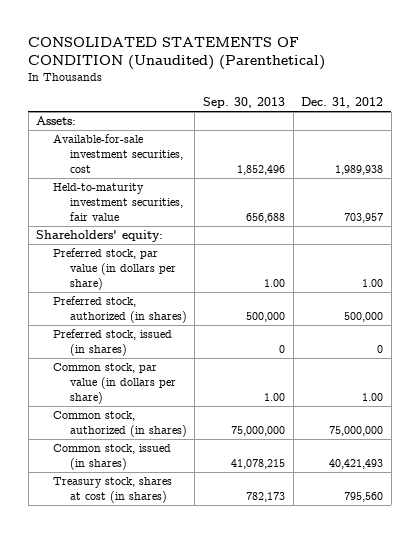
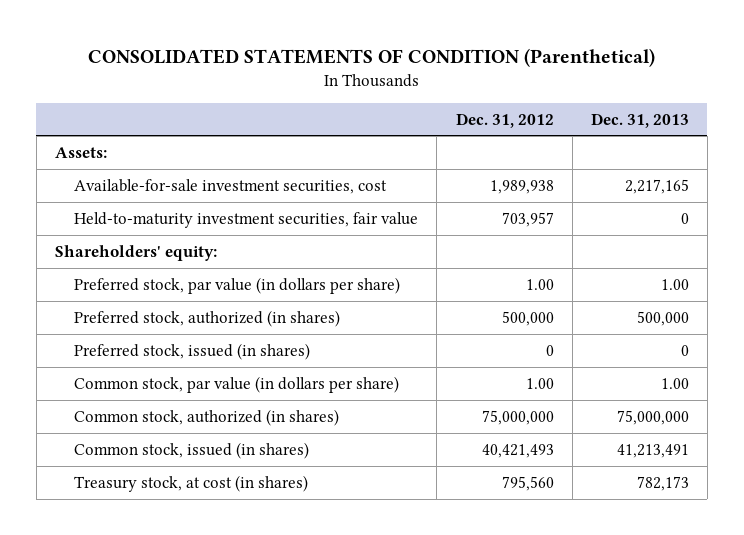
- CONSOLIDATED STATEMENTS OF CONDITION (Unaudited) (Parenthetical)
+ CONSOLIDATED STATEMENTS OF CONDITION (Parenthetical)
- | Sep. 30, 2013 | Dec. 31, 2012
+ | Dec. 31, 2012 | Dec. 31, 2013
- Treasury stock, shares at cost (in shares) | 782,173 | 795,560
+ Treasury stock, at cost (in shares) | 795,560 | 782,173

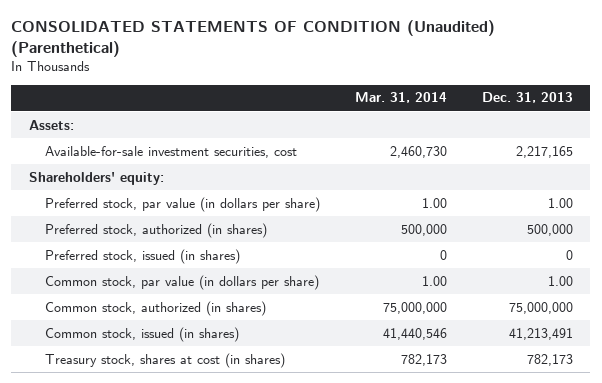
- CONSOLIDATED STATEMENTS OF CONDITION (Parenthetical)
+ CONSOLIDATED STATEMENTS OF CONDITION (Unaudited) (Parenthetical)
- | Dec. 31, 2012 | Dec. 31, 2013
+ | Mar. 31, 2014 | Dec. 31, 2013
- Held-to-maturity investment securities, fair value | 703,957 | 0
- Treasury stock, at cost (in shares) | 795,560 | 782,173
+ Treasury stock, shares at cost (in shares) | 782,173 | 782,173

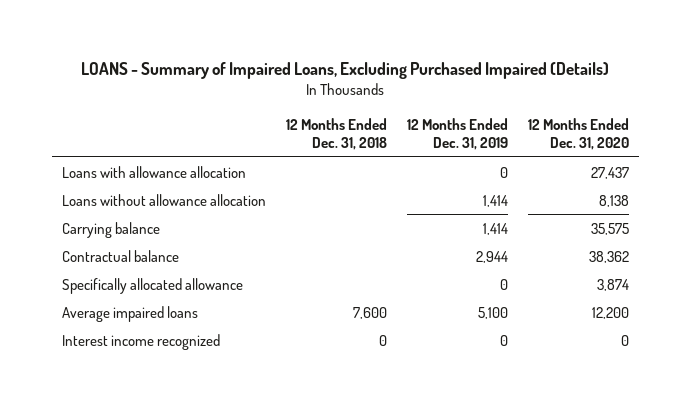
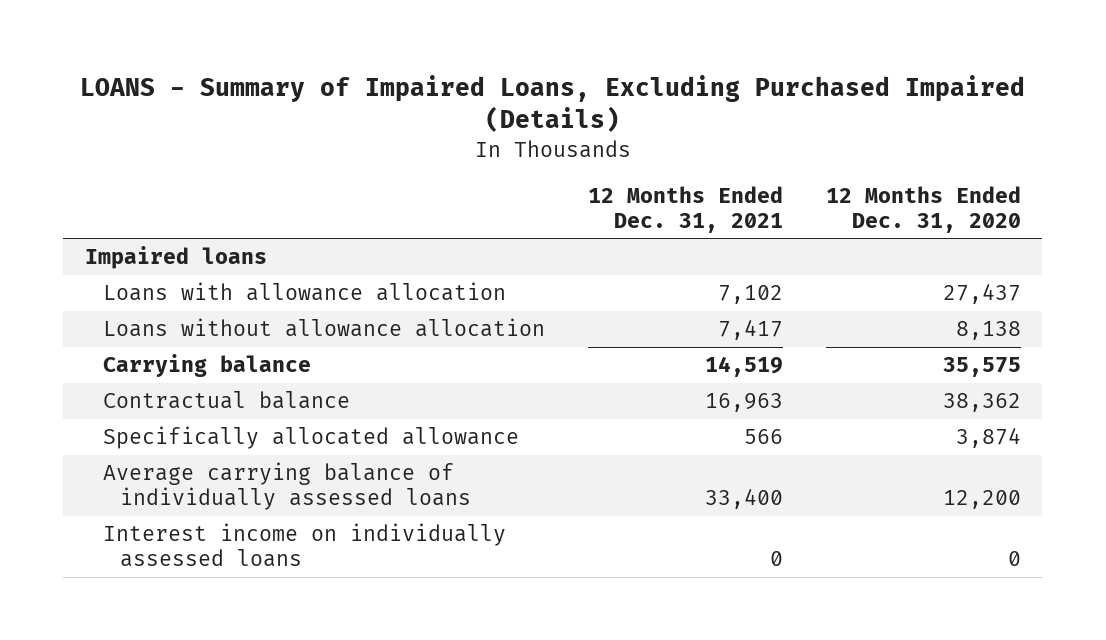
- | 12 Months Ended Dec. 31, 2018 | 12 Months Ended Dec. 31, 2019 | 12 Months Ended Dec. 31, 2020
+ | 12 Months Ended Dec. 31, 2021 | 12 Months Ended Dec. 31, 2020
+ Impaired loans
- Average impaired loans | 7,600 | 5,100 | 12,200
- Interest income recognized | 0 | 0 | 0
+ Average carrying balance of individually assessed loans | 33,400 | 12,200
+ Interest income on individually assessed loans | 0 | 0

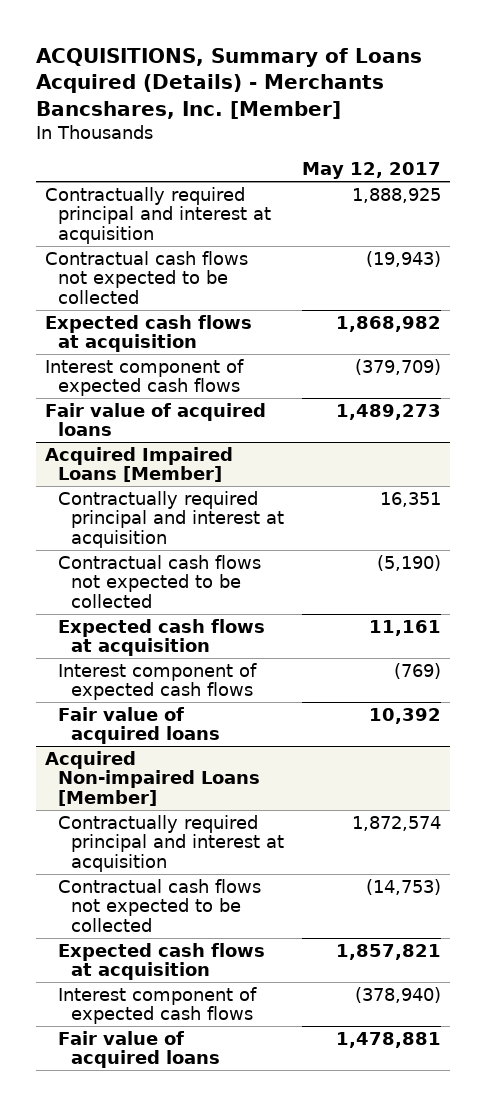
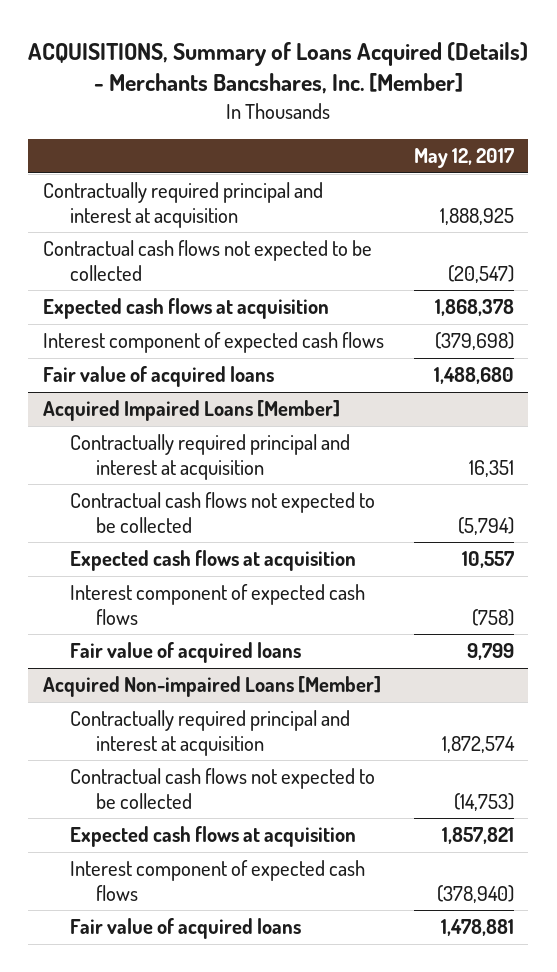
- Contractual cash flows not expected to be collected | (19,943)
- Expected cash flows at acquisition | 1,868,982
- Interest component of expected cash flows | (379,709)
- Fair value of acquired loans | 1,489,273
+ Contractual cash flows not expected to be collected | (20,547)
+ Expected cash flows at acquisition | 1,868,378
+ Interest component of expected cash flows | (379,698)
+ Fair value of acquired loans | 1,488,680
@ Acquired Impaired Loans [Member]
- Contractual cash flows not expected to be collected | (5,190)
- Expected cash flows at acquisition | 11,161
- Interest component of expected cash flows | (769)
- Fair value of acquired loans | 10,392
+ Contractual cash flows not expected to be collected | (5,794)
+ Expected cash flows at acquisition | 10,557
+ Interest component of expected cash flows | (758)
+ Fair value of acquired loans | 9,799

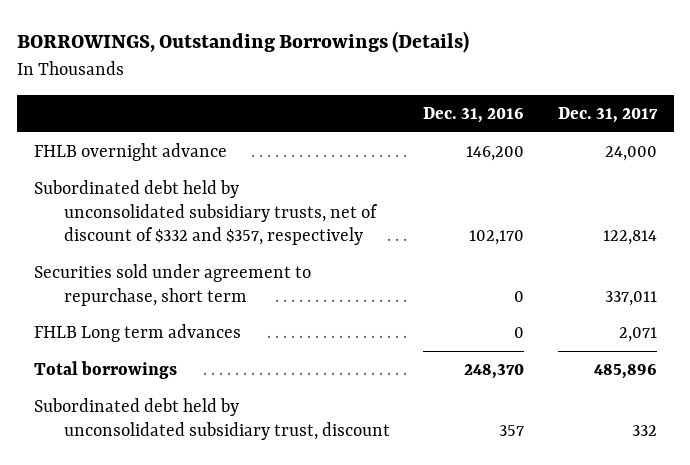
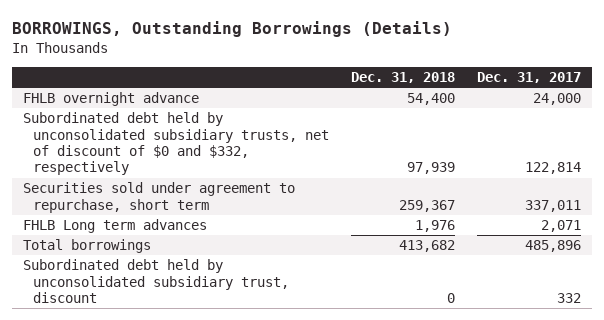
- | Dec. 31, 2016 | Dec. 31, 2017
+ | Dec. 31, 2018 | Dec. 31, 2017
- Subordinated debt held by unconsolidated subsidiary trusts, net of discount of $332 and $357, respectively | 102,170 | 122,814
+ Subordinated debt held by unconsolidated subsidiary trusts, net of discount of $0 and $332, respectively | 97,939 | 122,814

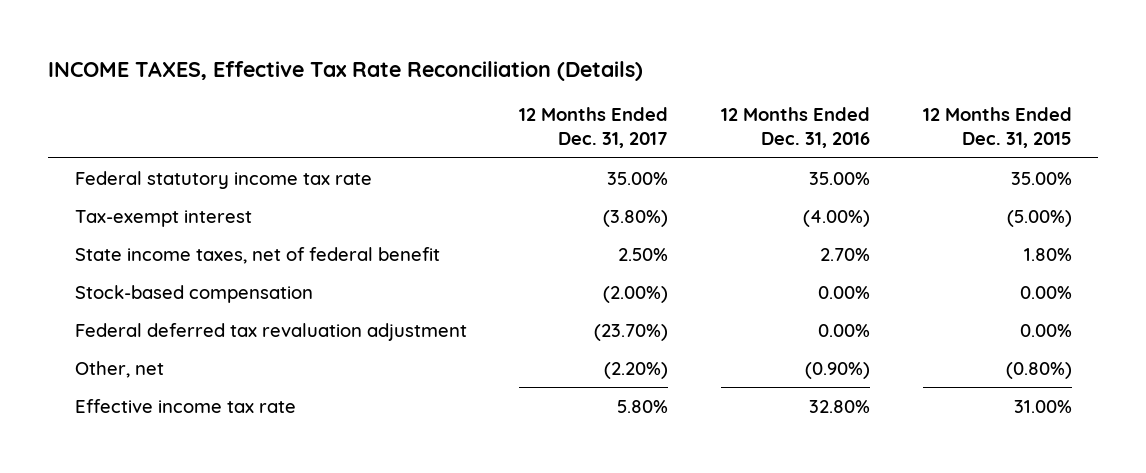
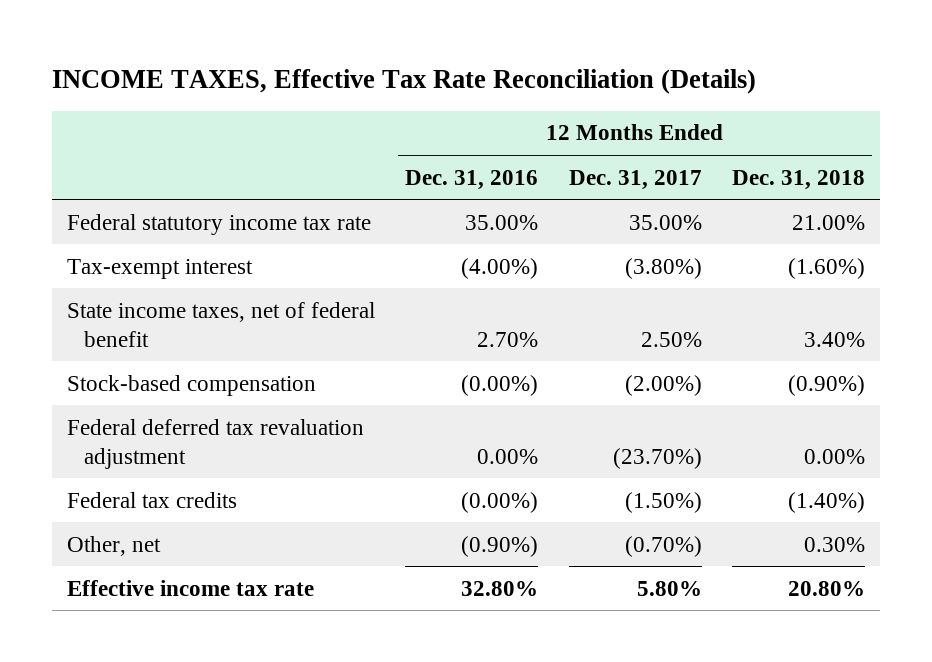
- | 12 Months Ended Dec. 31, 2017 | 12 Months Ended Dec. 31, 2016 | 12 Months Ended Dec. 31, 2015
+ | 12 Months Ended Dec. 31, 2016 | 12 Months Ended Dec. 31, 2017 | 12 Months Ended Dec. 31, 2018
- Stock-based compensation | (2.00%) | 0.00% | 0.00%
+ Stock-based compensation | (0.00%) | (2.00%) | (0.90%)
- Other, net | (2.20%) | (0.90%) | (0.80%)
+ Federal tax credits | (0.00%) | (1.50%) | (1.40%)
+ Other, net | (0.90%) | (0.70%) | 0.30%

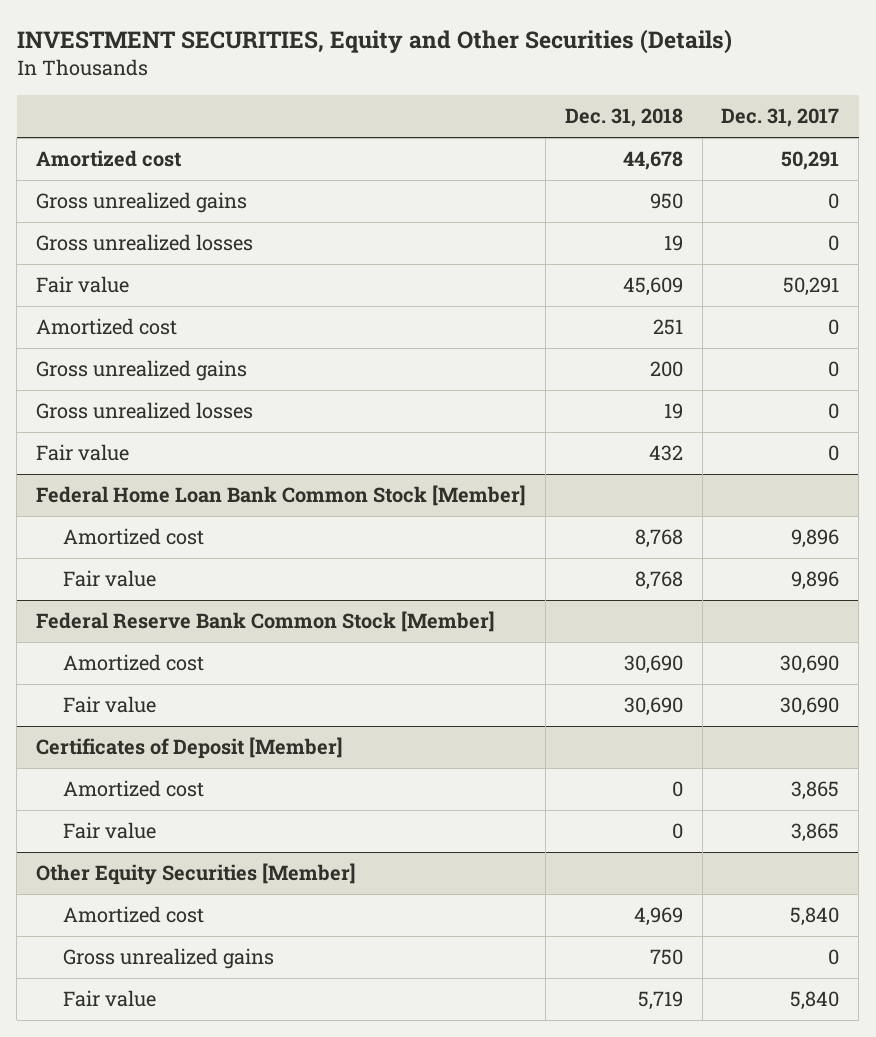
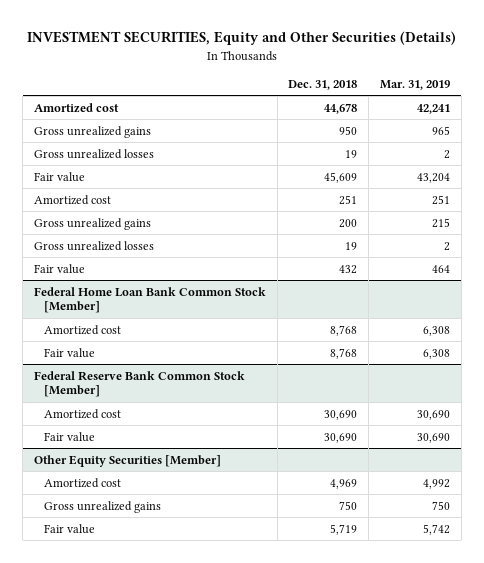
- | Dec. 31, 2018 | Dec. 31, 2017
+ | Dec. 31, 2018 | Mar. 31, 2019
- Certificates of Deposit [Member]
- Amortized cost | 0 | 3,865
- Fair value | 0 | 3,865

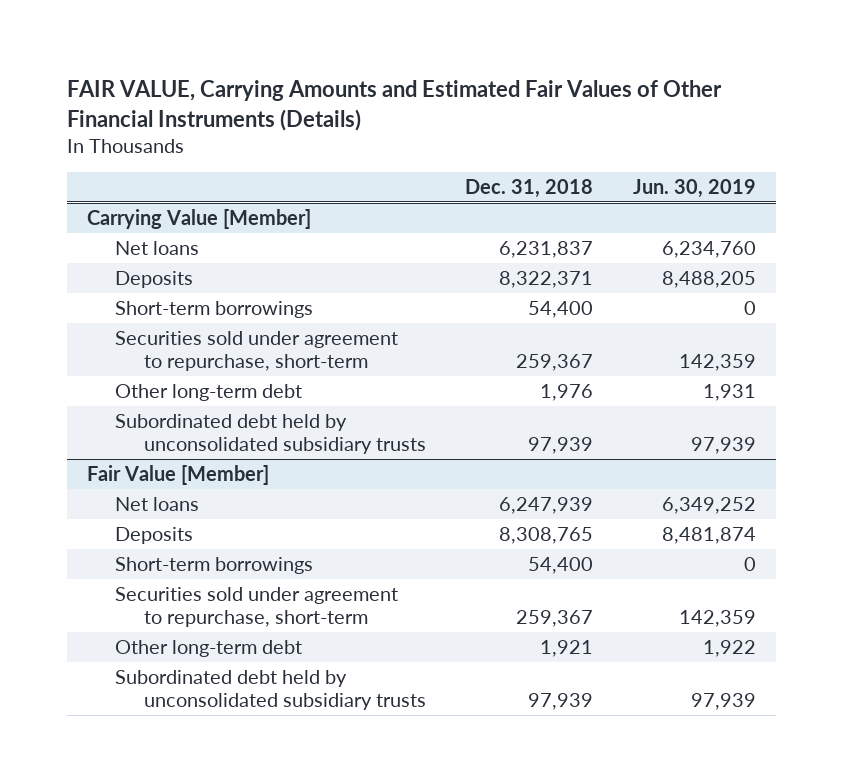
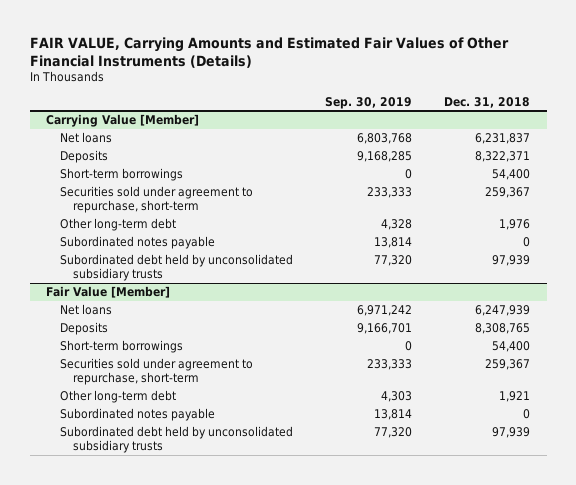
- | Dec. 31, 2018 | Jun. 30, 2019
+ | Sep. 30, 2019 | Dec. 31, 2018
@ Carrying Value [Member]
+ Subordinated notes payable | 13,814 | 0
@ Fair Value [Member]
+ Subordinated notes payable | 13,814 | 0

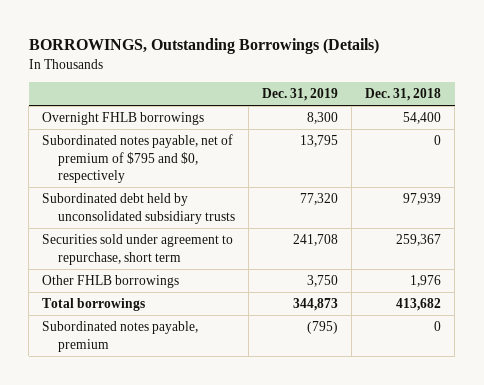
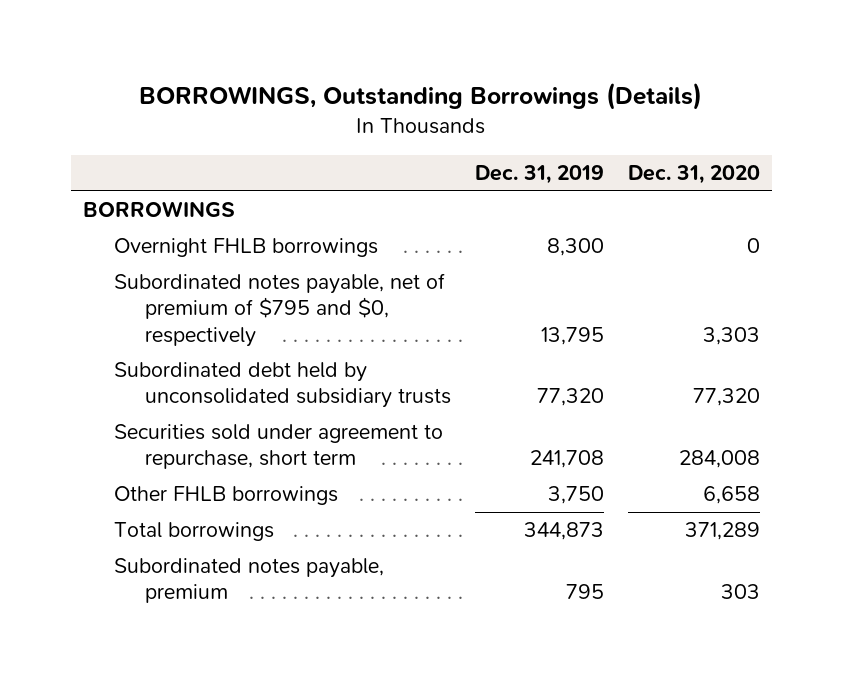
- | Dec. 31, 2019 | Dec. 31, 2018
+ | Dec. 31, 2019 | Dec. 31, 2020
+ BORROWINGS
- Subordinated notes payable, premium | (795) | 0
+ Subordinated notes payable, premium | 795 | 303

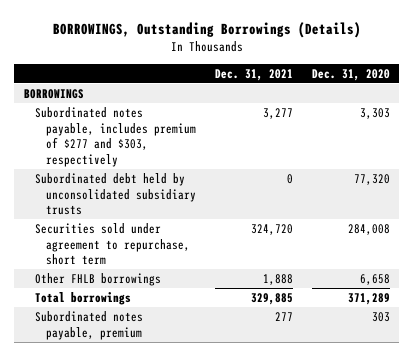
- | Dec. 31, 2019 | Dec. 31, 2020
+ | Dec. 31, 2021 | Dec. 31, 2020
- Overnight FHLB borrowings | 8,300 | 0
- Subordinated notes payable, net of premium of $795 and $0, respectively | 13,795 | 3,303
+ Subordinated notes payable, includes premium of $277 and $303, respectively | 3,277 | 3,303

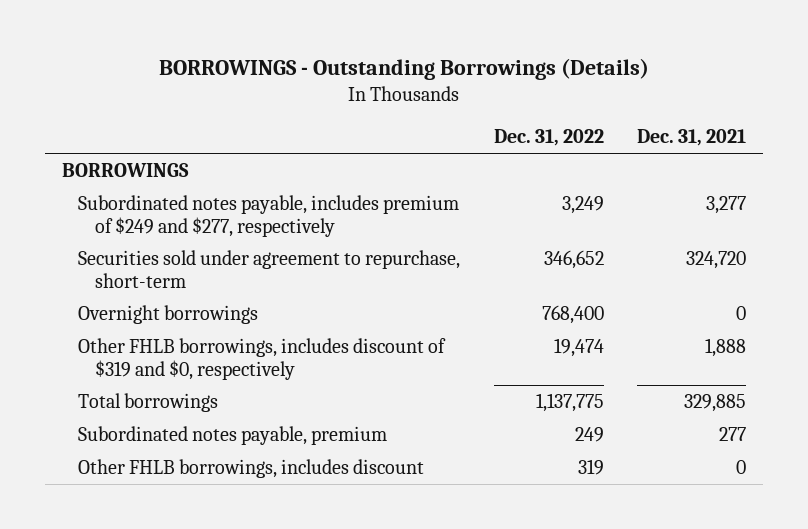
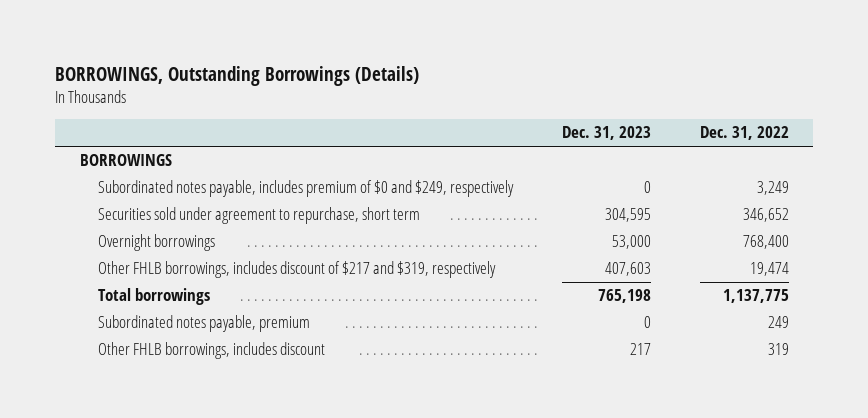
- BORROWINGS - Outstanding Borrowings (Details)
+ BORROWINGS, Outstanding Borrowings (Details)
- | Dec. 31, 2022 | Dec. 31, 2021
+ | Dec. 31, 2023 | Dec. 31, 2022
- Subordinated notes payable, includes premium of $249 and $277, respectively | 3,249 | 3,277
- Securities sold under agreement to repurchase, short-term | 346,652 | 324,720
+ Subordinated notes payable, includes premium of $0 and $249, respectively | 0 | 3,249
+ Securities sold under agreement to repurchase, short term | 304,595 | 346,652
- Other FHLB borrowings, includes discount of $319 and $0, respectively | 19,474 | 1,888
+ Other FHLB borrowings, includes discount of $217 and $319, respectively | 407,603 | 19,474

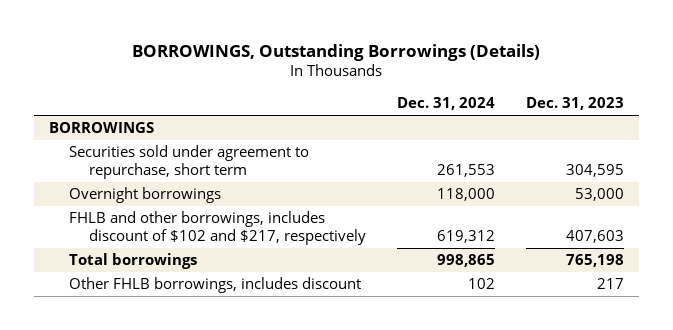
- | Dec. 31, 2023 | Dec. 31, 2022
+ | Dec. 31, 2024 | Dec. 31, 2023
- Subordinated notes payable, includes premium of $0 and $249, respectively | 0 | 3,249
- Other FHLB borrowings, includes discount of $217 and $319, respectively | 407,603 | 19,474
+ FHLB and other borrowings, includes discount of $102 and $217, respectively | 619,312 | 407,603
- Subordinated notes payable, premium | 0 | 249

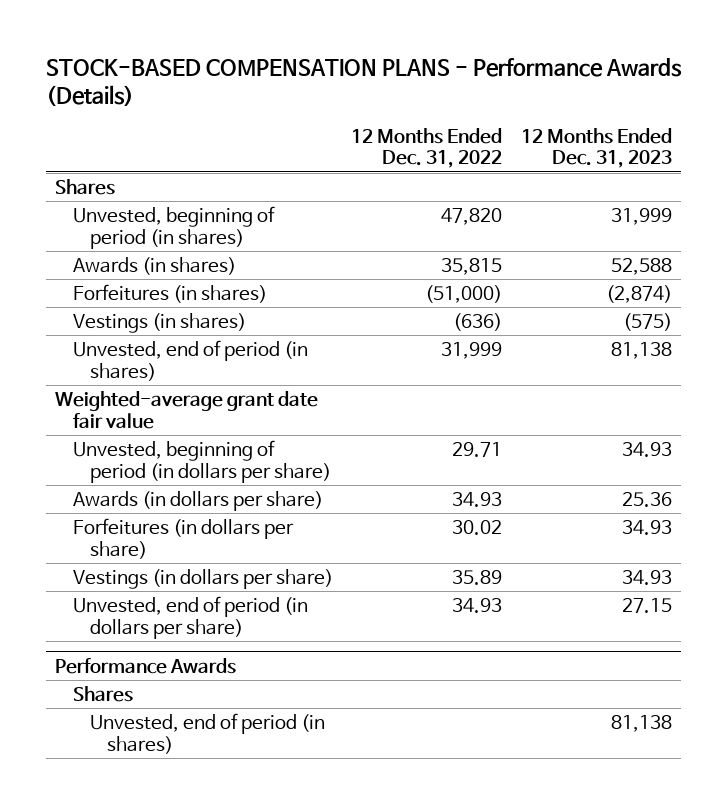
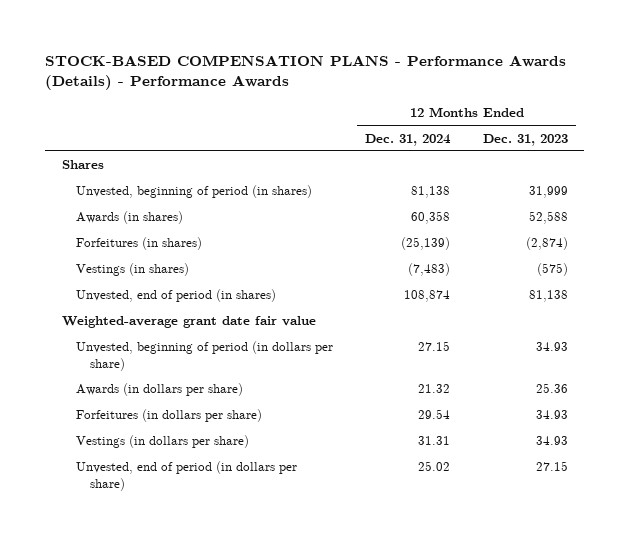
- STOCK-BASED COMPENSATION PLANS - Performance Awards (Details)
+ STOCK-BASED COMPENSATION PLANS - Performance Awards (Details) - Performance Awards
- | 12 Months Ended Dec. 31, 2022 | 12 Months Ended Dec. 31, 2023
+ | 12 Months Ended Dec. 31, 2024 | 12 Months Ended Dec. 31, 2023
- Performance Awards
- Shares
- Unvested, end of period (in shares) | | 81,138

